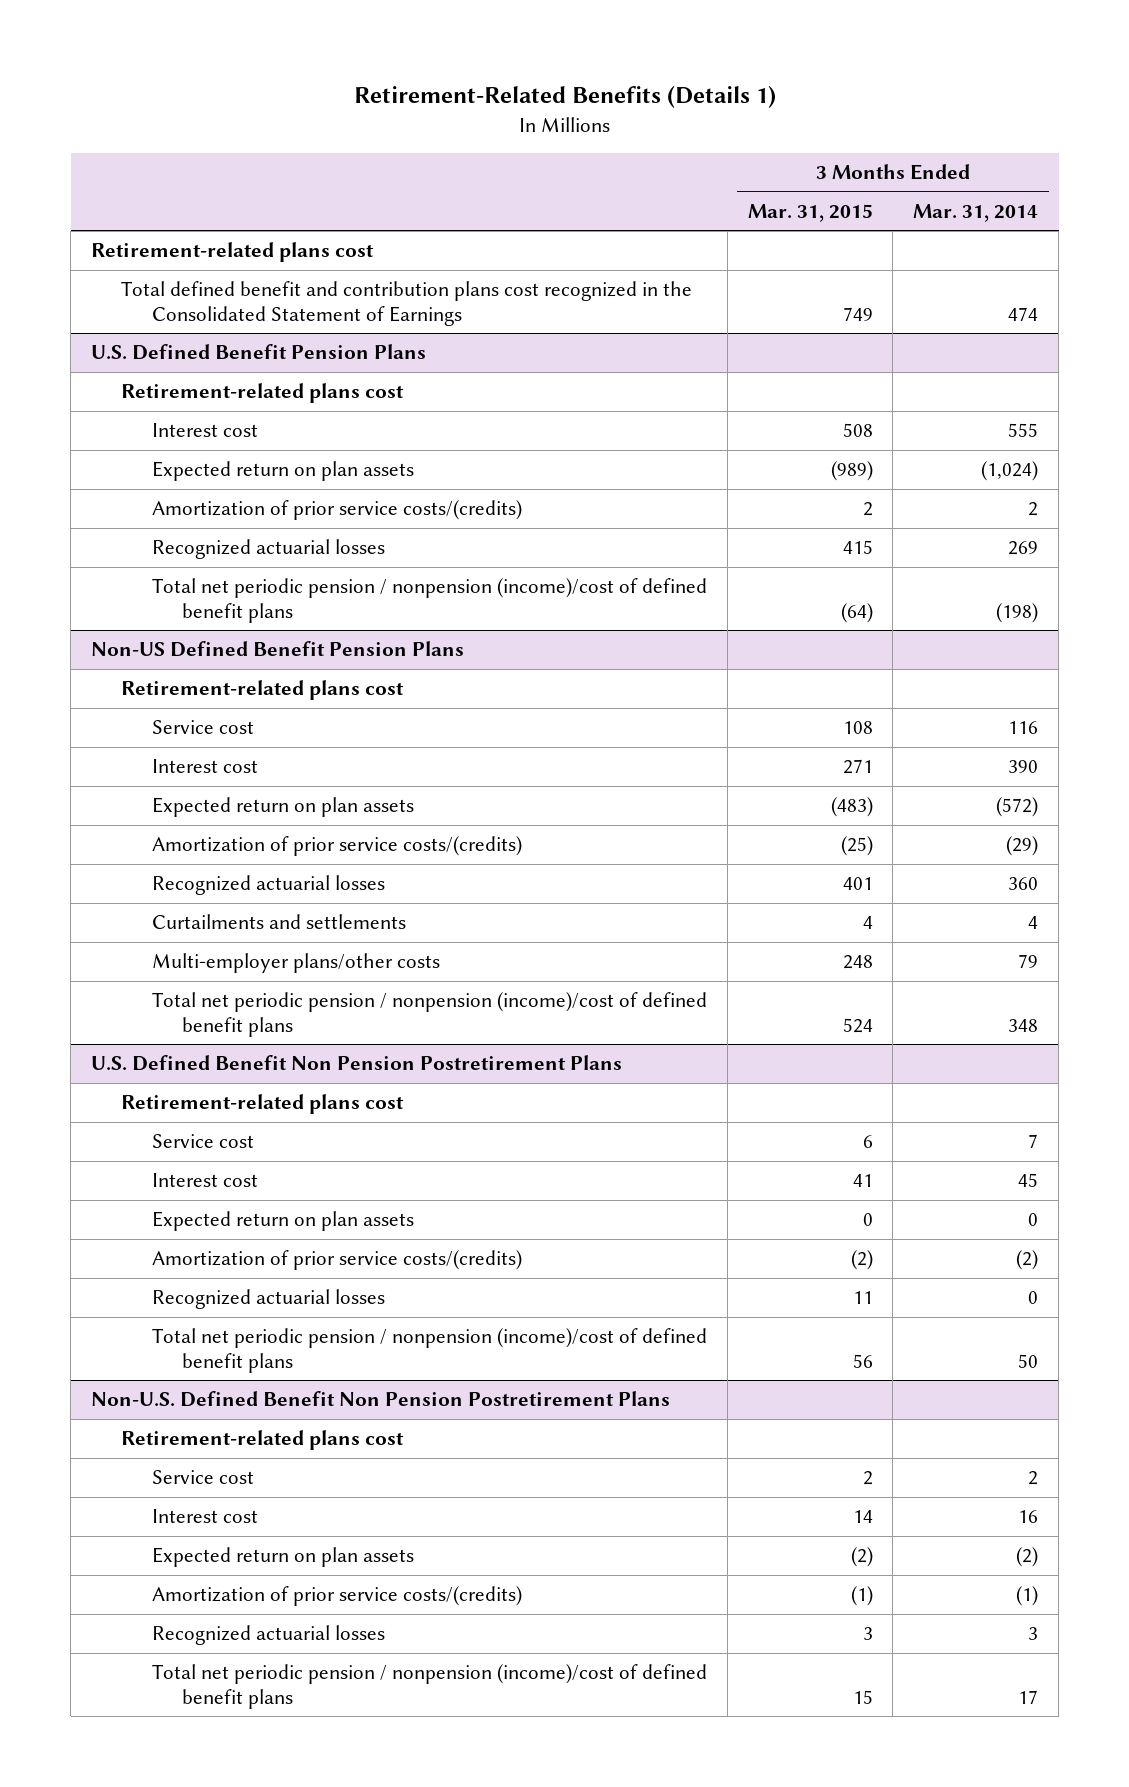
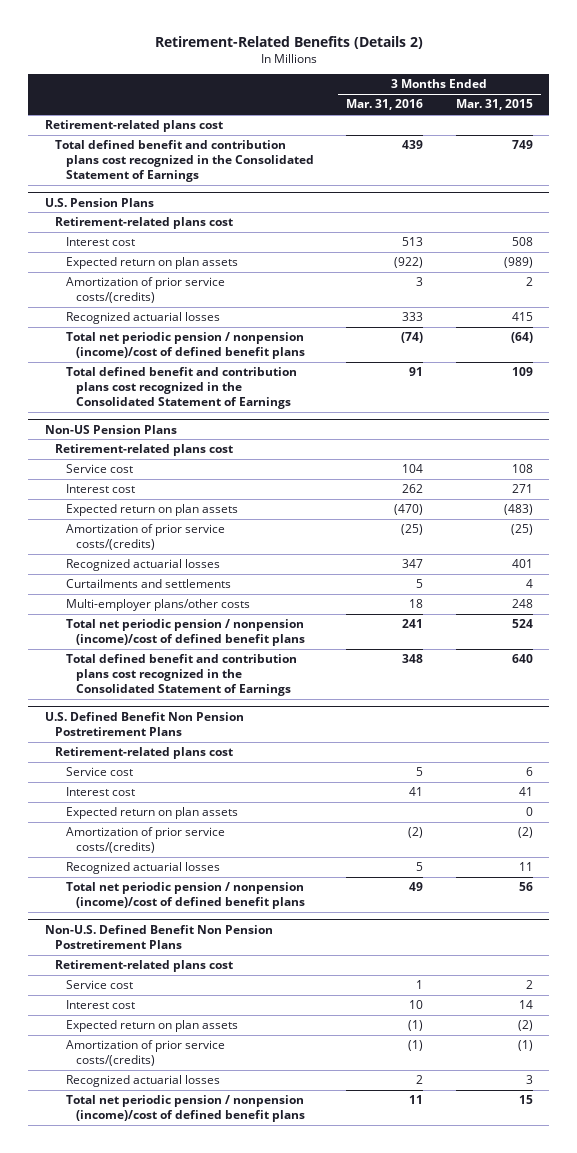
- Retirement-Related Benefits (Details 1)
+ Retirement-Related Benefits (Details 2)
- | 3 Months Ended Mar. 31, 2015 | 3 Months Ended Mar. 31, 2014
+ | 3 Months Ended Mar. 31, 2016 | 3 Months Ended Mar. 31, 2015
- U.S. Defined Benefit Pension Plans
+ U.S. Pension Plans
- Non-US Defined Benefit Pension Plans
+ Total defined benefit and contribution plans cost recognized in the Consolidated Statement of Earnings | 91 | 109
+ Non-US Pension Plans
+ Total defined benefit and contribution plans cost recognized in the Consolidated Statement of Earnings | 348 | 640

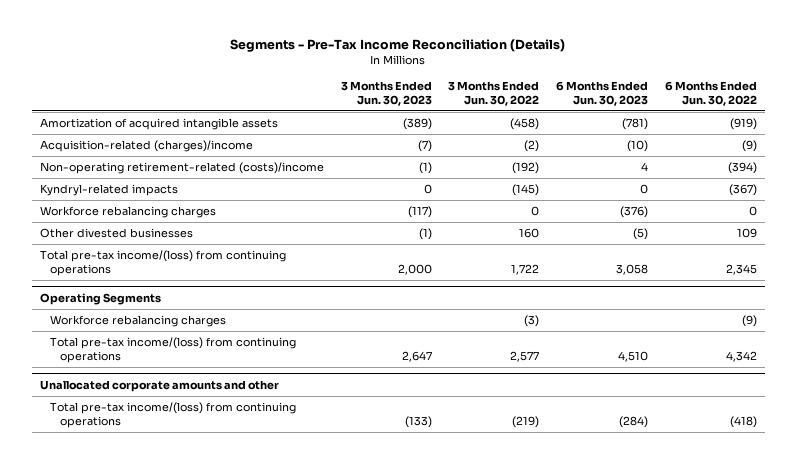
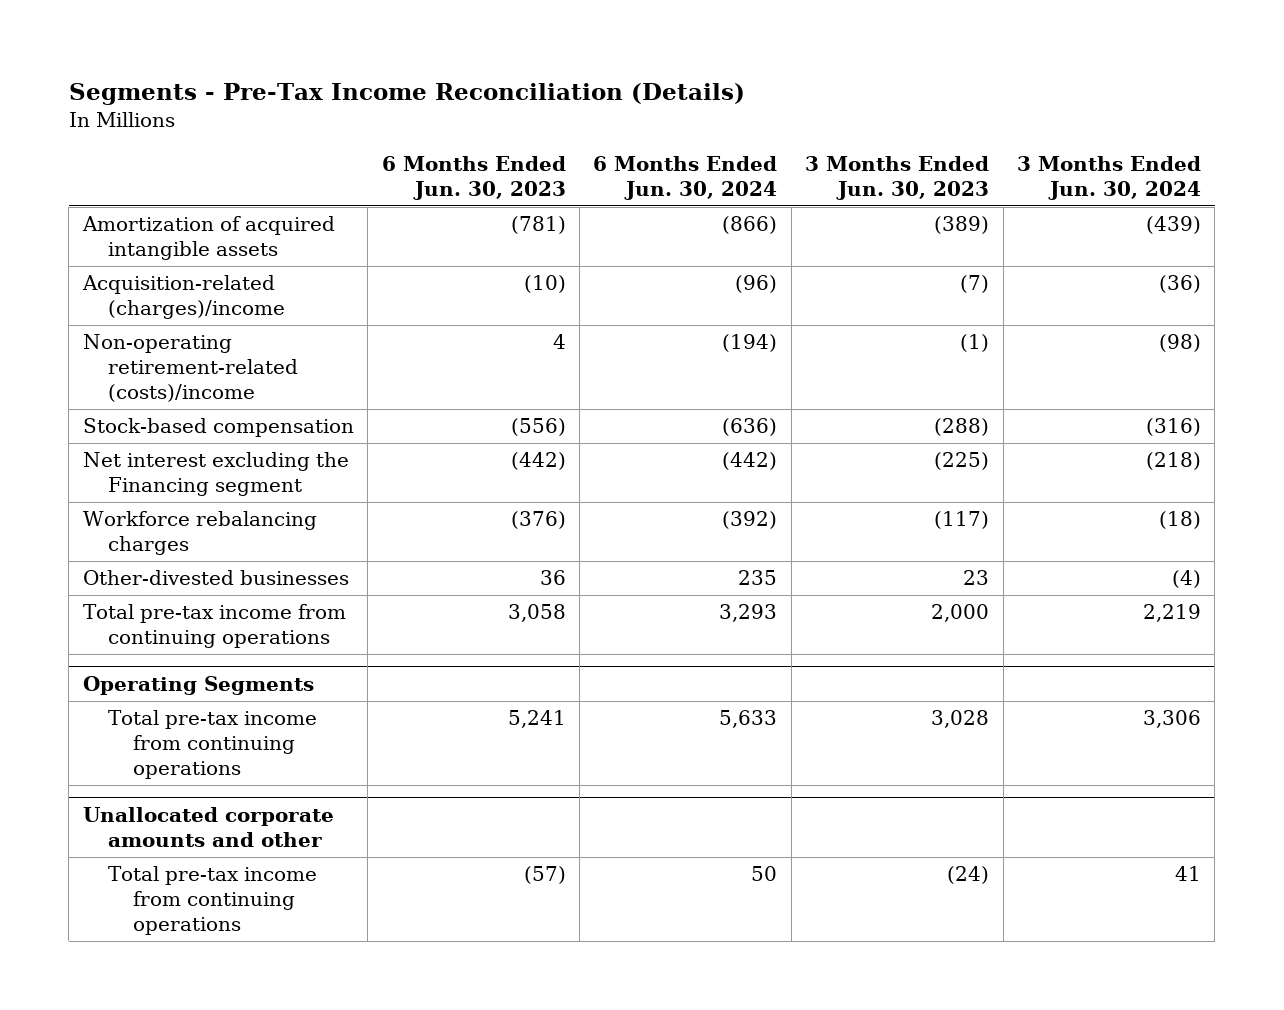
- | 3 Months Ended Jun. 30, 2023 | 3 Months Ended Jun. 30, 2022 | 6 Months Ended Jun. 30, 2023 | 6 Months Ended Jun. 30, 2022
+ | 6 Months Ended Jun. 30, 2023 | 6 Months Ended Jun. 30, 2024 | 3 Months Ended Jun. 30, 2023 | 3 Months Ended Jun. 30, 2024
- Kyndryl-related impacts | 0 | (145) | 0 | (367)
+ Stock-based compensation | (556) | (636) | (288) | (316)
+ Net interest excluding the Financing segment | (442) | (442) | (225) | (218)
- Other divested businesses | (1) | 160 | (5) | 109
- Total pre-tax income/(loss) from continuing operations | 2,000 | 1,722 | 3,058 | 2,345
+ Other-divested businesses | 36 | 235 | 23 | (4)
+ Total pre-tax income from continuing operations | 3,058 | 3,293 | 2,000 | 2,219
@ Operating Segments
- Workforce rebalancing charges | | (3) | | (9)
- Total pre-tax income/(loss) from continuing operations | 2,647 | 2,577 | 4,510 | 4,342
+ Total pre-tax income from continuing operations | 5,241 | 5,633 | 3,028 | 3,306
@ Unallocated corporate amounts and other
- Total pre-tax income/(loss) from continuing operations | (133) | (219) | (284) | (418)
+ Total pre-tax income from continuing operations | (57) | 50 | (24) | 41

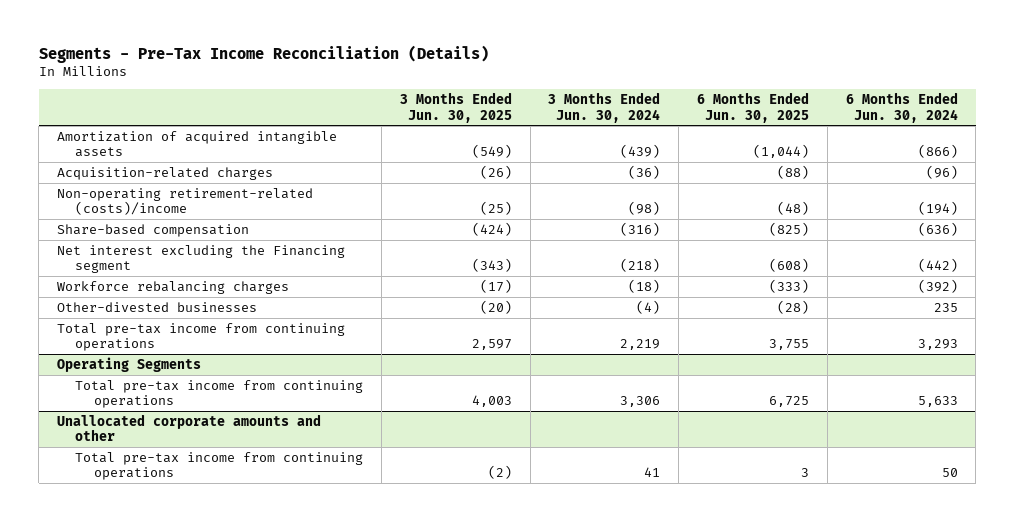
- | 6 Months Ended Jun. 30, 2023 | 6 Months Ended Jun. 30, 2024 | 3 Months Ended Jun. 30, 2023 | 3 Months Ended Jun. 30, 2024
+ | 3 Months Ended Jun. 30, 2025 | 3 Months Ended Jun. 30, 2024 | 6 Months Ended Jun. 30, 2025 | 6 Months Ended Jun. 30, 2024
- Acquisition-related (charges)/income | (10) | (96) | (7) | (36)
+ Acquisition-related charges | (26) | (36) | (88) | (96)
- Stock-based compensation | (556) | (636) | (288) | (316)
+ Share-based compensation | (424) | (316) | (825) | (636)

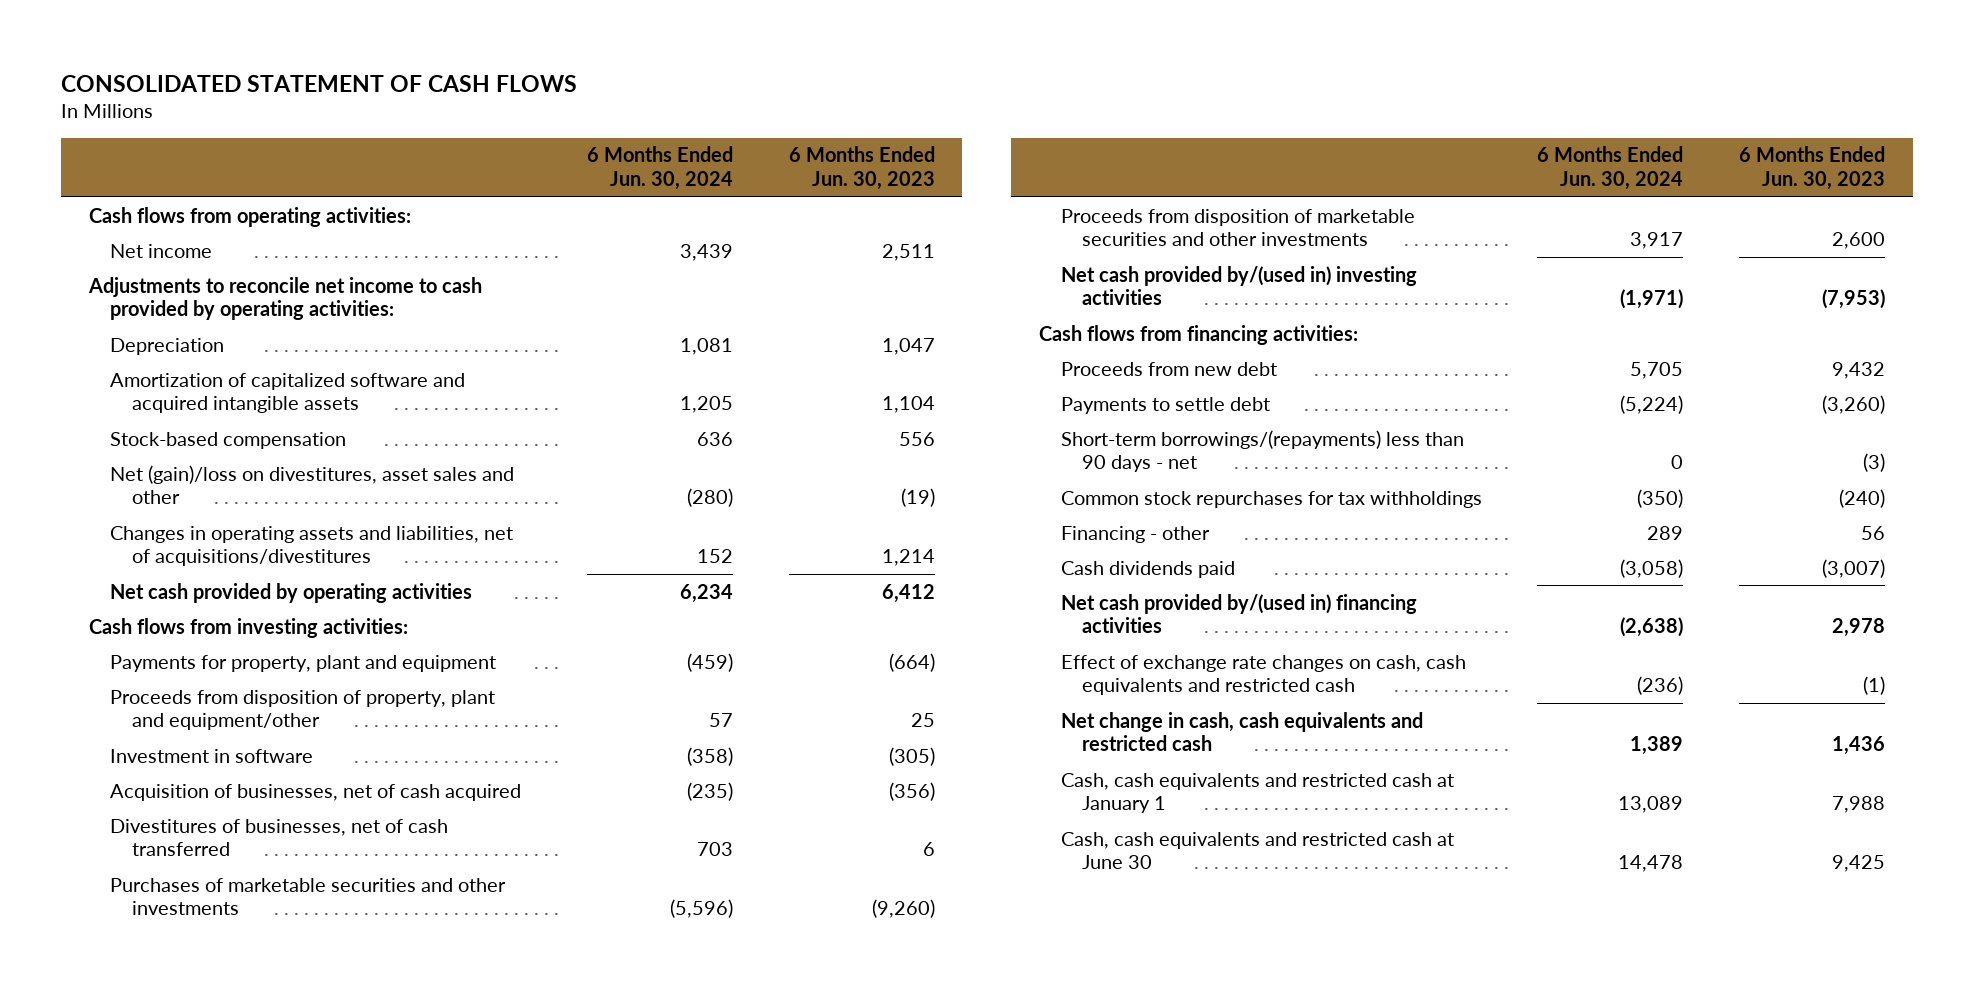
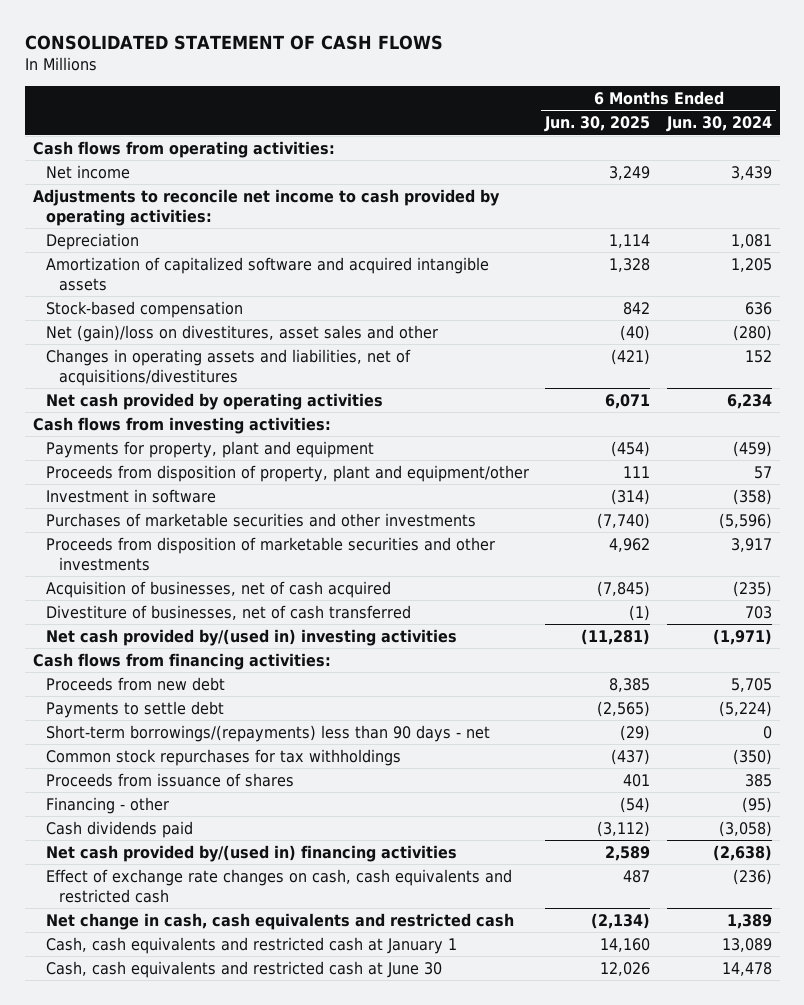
- | 6 Months Ended Jun. 30, 2024 | 6 Months Ended Jun. 30, 2023
+ | 6 Months Ended Jun. 30, 2025 | 6 Months Ended Jun. 30, 2024
- Divestitures of businesses, net of cash transferred | 703 | 6
moved down: Acquisition of businesses, net of cash acquired | (7,845) | (235)
+ Divestiture of businesses, net of cash transferred | (1) | 703
- Financing - other | 289 | 56
+ Proceeds from issuance of shares | 401 | 385
+ Financing - other | (54) | (95)

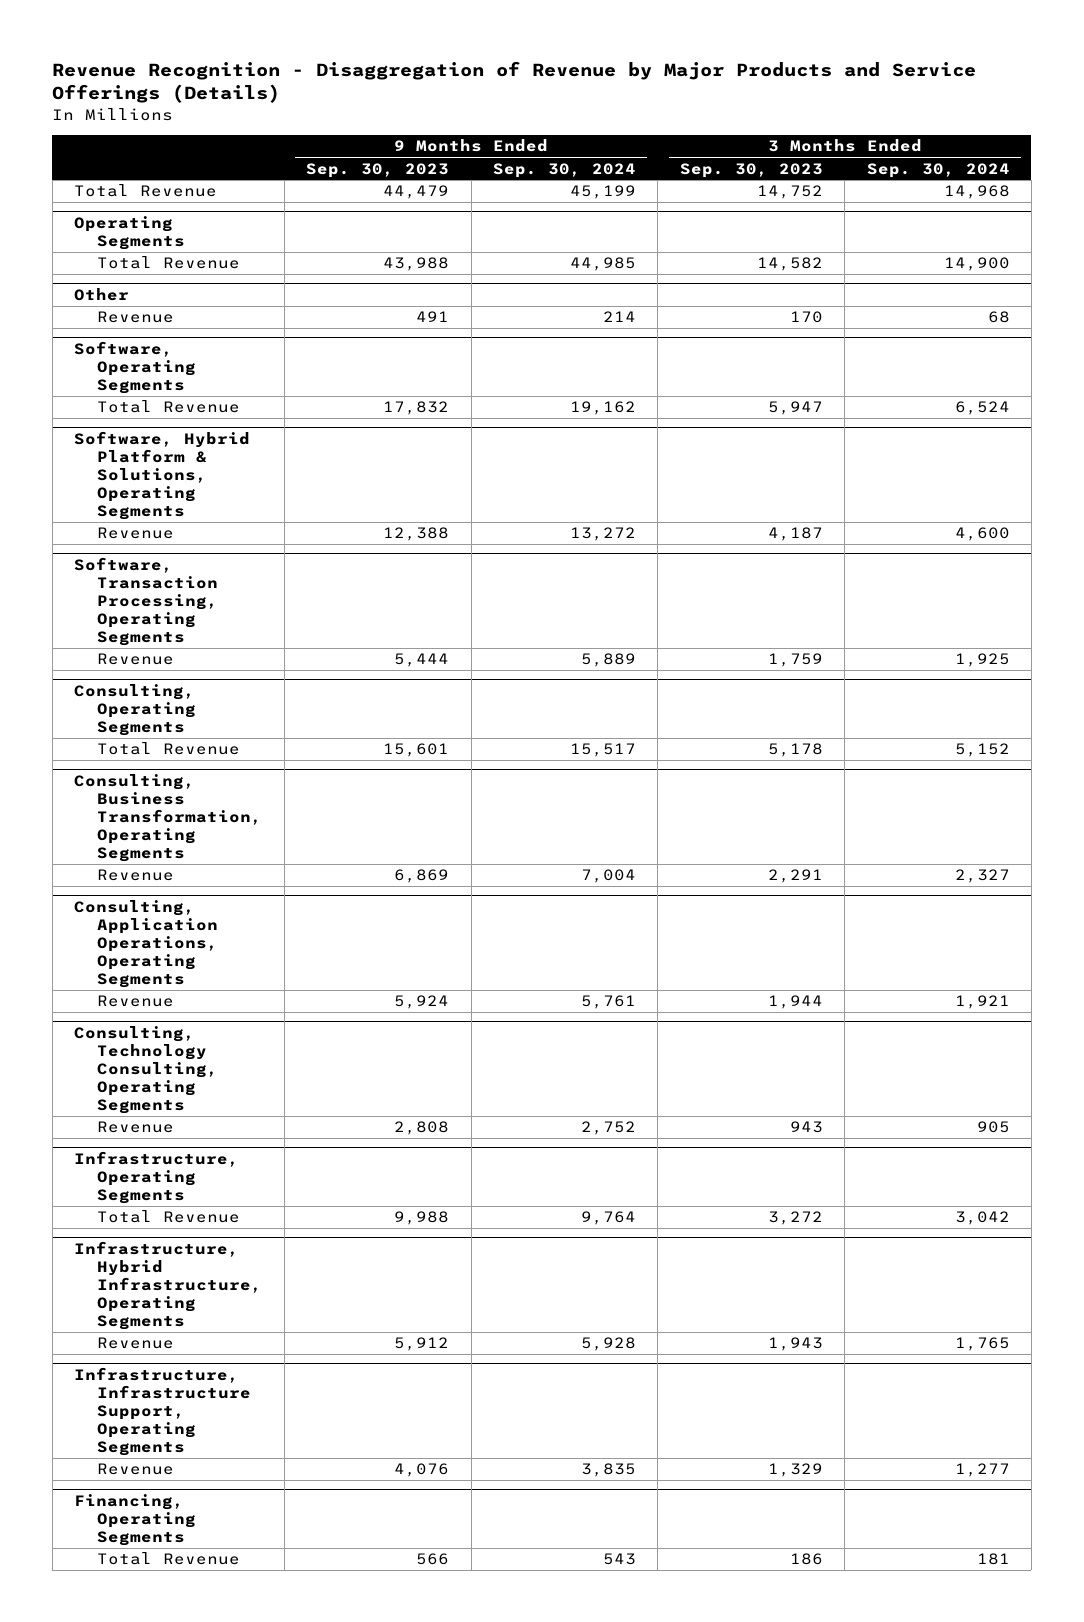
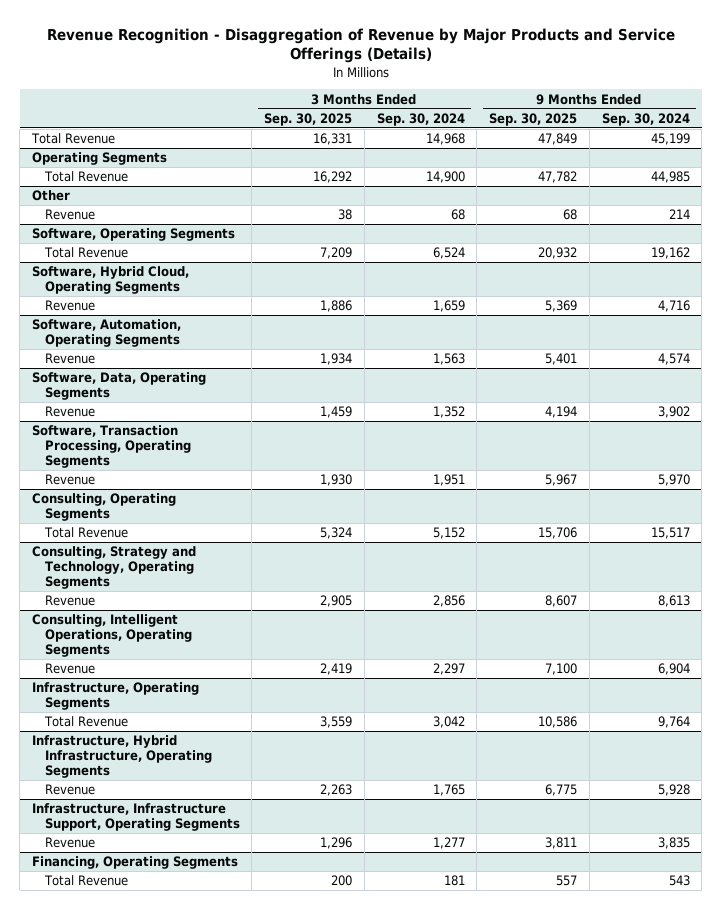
- | 9 Months Ended Sep. 30, 2023 | 9 Months Ended Sep. 30, 2024 | 3 Months Ended Sep. 30, 2023 | 3 Months Ended Sep. 30, 2024
+ | 3 Months Ended Sep. 30, 2025 | 3 Months Ended Sep. 30, 2024 | 9 Months Ended Sep. 30, 2025 | 9 Months Ended Sep. 30, 2024
- Software, Hybrid Platform & Solutions, Operating Segments
- Revenue | 12,388 | 13,272 | 4,187 | 4,600
+ Software, Hybrid Cloud, Operating Segments
+ Revenue | 1,886 | 1,659 | 5,369 | 4,716
+ Software, Automation, Operating Segments
+ Revenue | 1,934 | 1,563 | 5,401 | 4,574
+ Software, Data, Operating Segments
+ Revenue | 1,459 | 1,352 | 4,194 | 3,902
@ Software, Transaction Processing, Operating Segments
- Revenue | 5,444 | 5,889 | 1,759 | 1,925
+ Revenue | 1,930 | 1,951 | 5,967 | 5,970
- Consulting, Business Transformation, Operating Segments
- Revenue | 6,869 | 7,004 | 2,291 | 2,327
- Consulting, Application Operations, Operating Segments
- Revenue | 5,924 | 5,761 | 1,944 | 1,921
- Consulting, Technology Consulting, Operating Segments
- Revenue | 2,808 | 2,752 | 943 | 905
+ Consulting, Strategy and Technology, Operating Segments
+ Revenue | 2,905 | 2,856 | 8,607 | 8,613
+ Consulting, Intelligent Operations, Operating Segments
+ Revenue | 2,419 | 2,297 | 7,100 | 6,904

